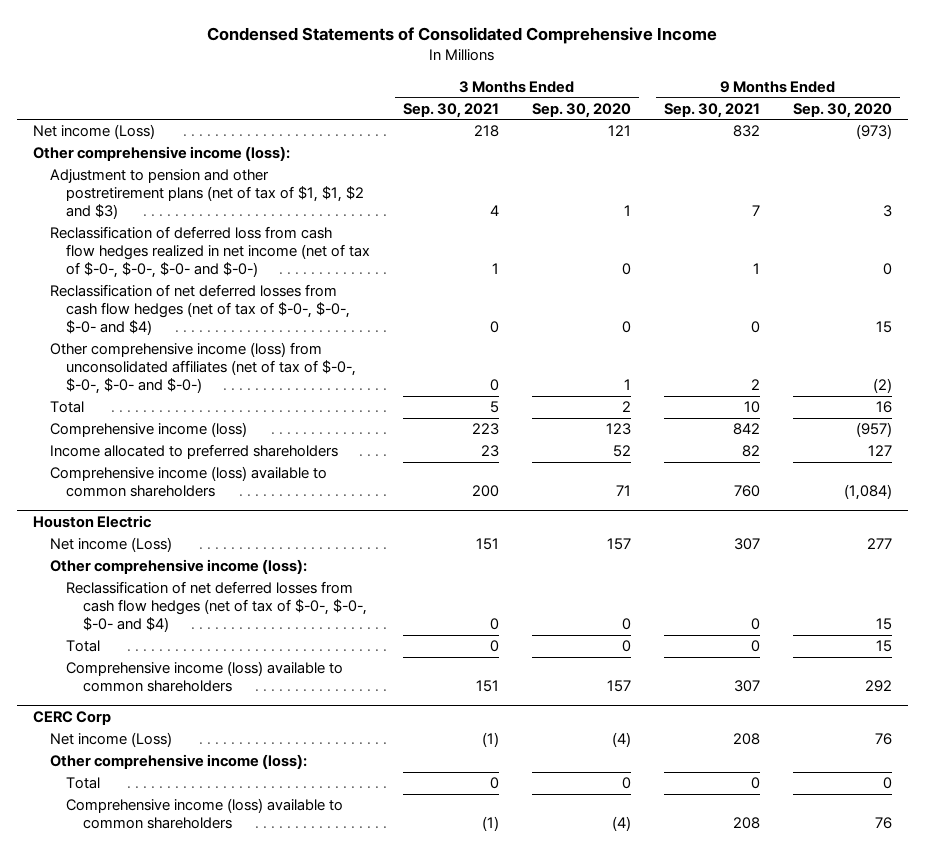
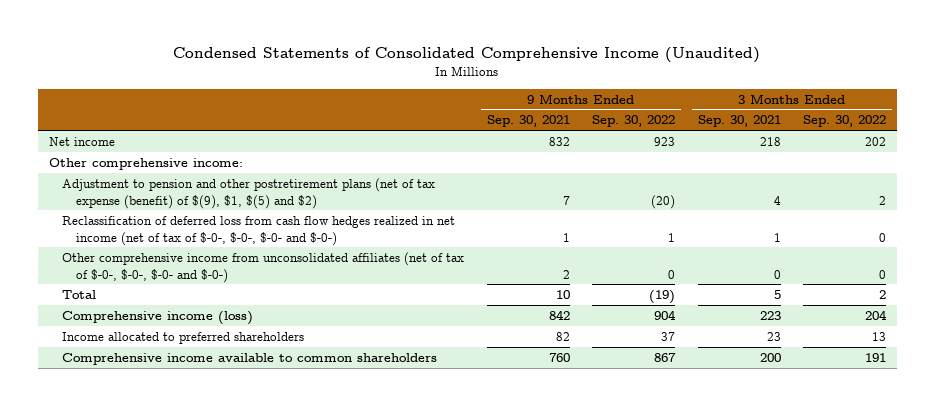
- Condensed Statements of Consolidated Comprehensive Income
+ Condensed Statements of Consolidated Comprehensive Income (Unaudited)
- | 3 Months Ended Sep. 30, 2021 | 3 Months Ended Sep. 30, 2020 | 9 Months Ended Sep. 30, 2021 | 9 Months Ended Sep. 30, 2020
+ | 9 Months Ended Sep. 30, 2021 | 9 Months Ended Sep. 30, 2022 | 3 Months Ended Sep. 30, 2021 | 3 Months Ended Sep. 30, 2022
- Net income (Loss) | 218 | 121 | 832 | (973)
- Other comprehensive income (loss):
- Adjustment to pension and other postretirement plans (net of tax of $1, $1, $2 and $3) | 4 | 1 | 7 | 3
+ Net income | 832 | 923 | 218 | 202
+ Other comprehensive income:
+ Adjustment to pension and other postretirement plans (net of tax expense (benefit) of $(9), $1, $(5) and $2) | 7 | (20) | 4 | 2
- Reclassification of net deferred losses from cash flow hedges (net of tax of $-0-, $-0-, $-0- and $4) | 0 | 0 | 0 | 15
- Other comprehensive income (loss) from unconsolidated affiliates (net of tax of $-0-, $-0-, $-0- and $-0-) | 0 | 1 | 2 | (2)
+ Other comprehensive income from unconsolidated affiliates (net of tax of $-0-, $-0-, $-0- and $-0-) | 2 | 0 | 0 | 0
- Comprehensive income (loss) available to common shareholders | 200 | 71 | 760 | (1,084)
- Houston Electric
- Net income (Loss) | 151 | 157 | 307 | 277
- Other comprehensive income (loss):
- Reclassification of net deferred losses from cash flow hedges (net of tax of $-0-, $-0-, $-0- and $4) | 0 | 0 | 0 | 15
- Total | 0 | 0 | 0 | 15
- Comprehensive income (loss) available to common shareholders | 151 | 157 | 307 | 292
- CERC Corp
- Net income (Loss) | (1) | (4) | 208 | 76
- Other comprehensive income (loss):
- Total | 0 | 0 | 0 | 0
- Comprehensive income (loss) available to common shareholders | (1) | (4) | 208 | 76
+ Comprehensive income available to common shareholders | 760 | 867 | 200 | 191

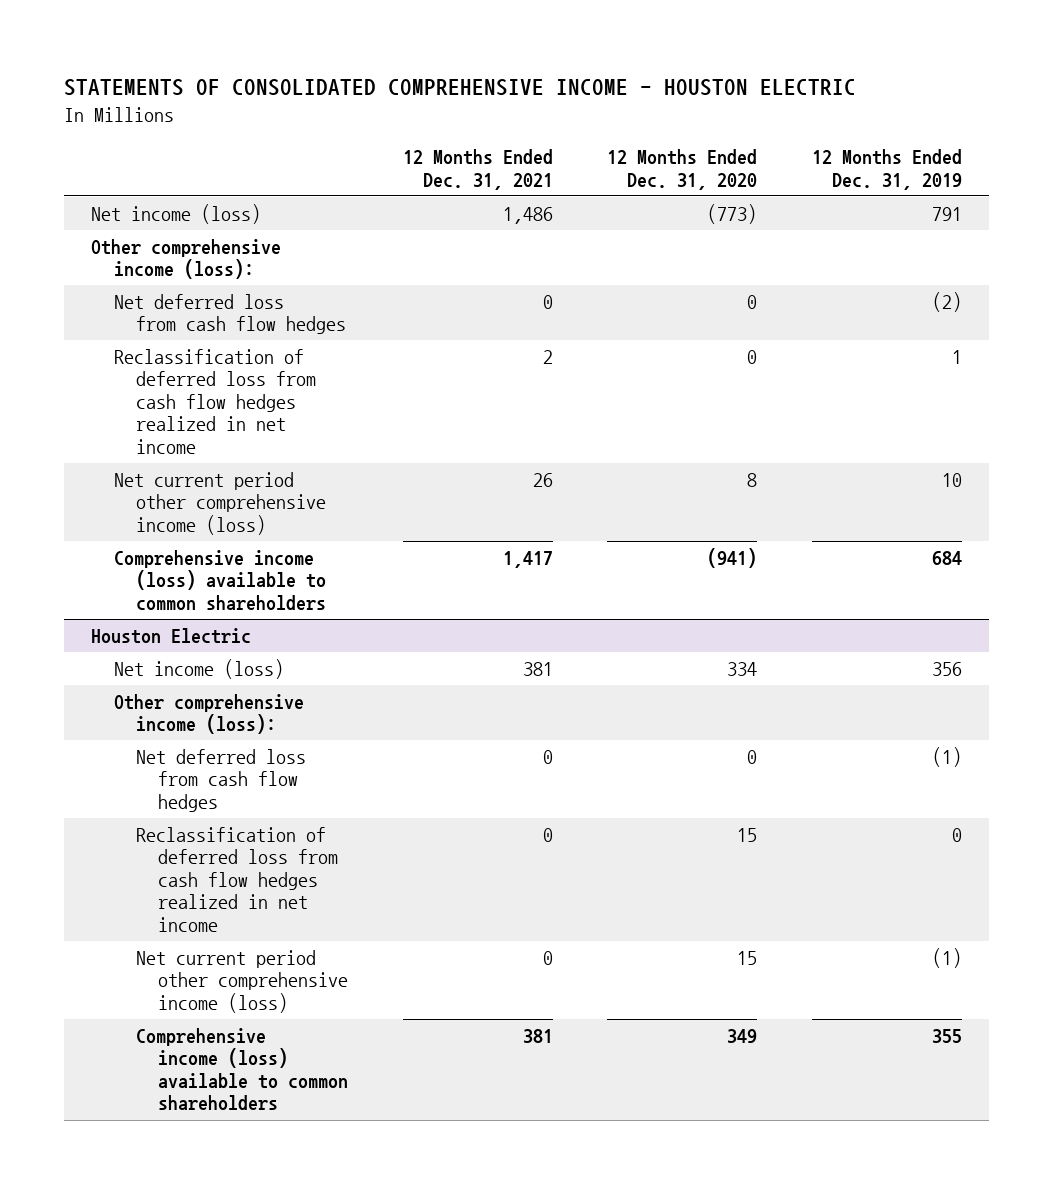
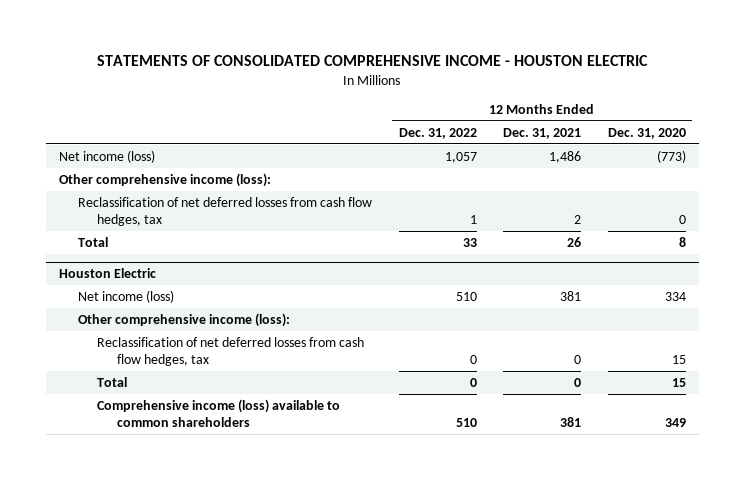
- | 12 Months Ended Dec. 31, 2021 | 12 Months Ended Dec. 31, 2020 | 12 Months Ended Dec. 31, 2019
+ | 12 Months Ended Dec. 31, 2022 | 12 Months Ended Dec. 31, 2021 | 12 Months Ended Dec. 31, 2020
- Net deferred loss from cash flow hedges | 0 | 0 | (2)
- Reclassification of deferred loss from cash flow hedges realized in net income | 2 | 0 | 1
- Net current period other comprehensive income (loss) | 26 | 8 | 10
- Comprehensive income (loss) available to common shareholders | 1,417 | (941) | 684
+ Reclassification of net deferred losses from cash flow hedges, tax | 1 | 2 | 0
+ Total | 33 | 26 | 8
@ Houston Electric
- Net deferred loss from cash flow hedges | 0 | 0 | (1)
- Reclassification of deferred loss from cash flow hedges realized in net income | 0 | 15 | 0
- Net current period other comprehensive income (loss) | 0 | 15 | (1)
+ Reclassification of net deferred losses from cash flow hedges, tax | 0 | 0 | 15
+ Total | 0 | 0 | 15

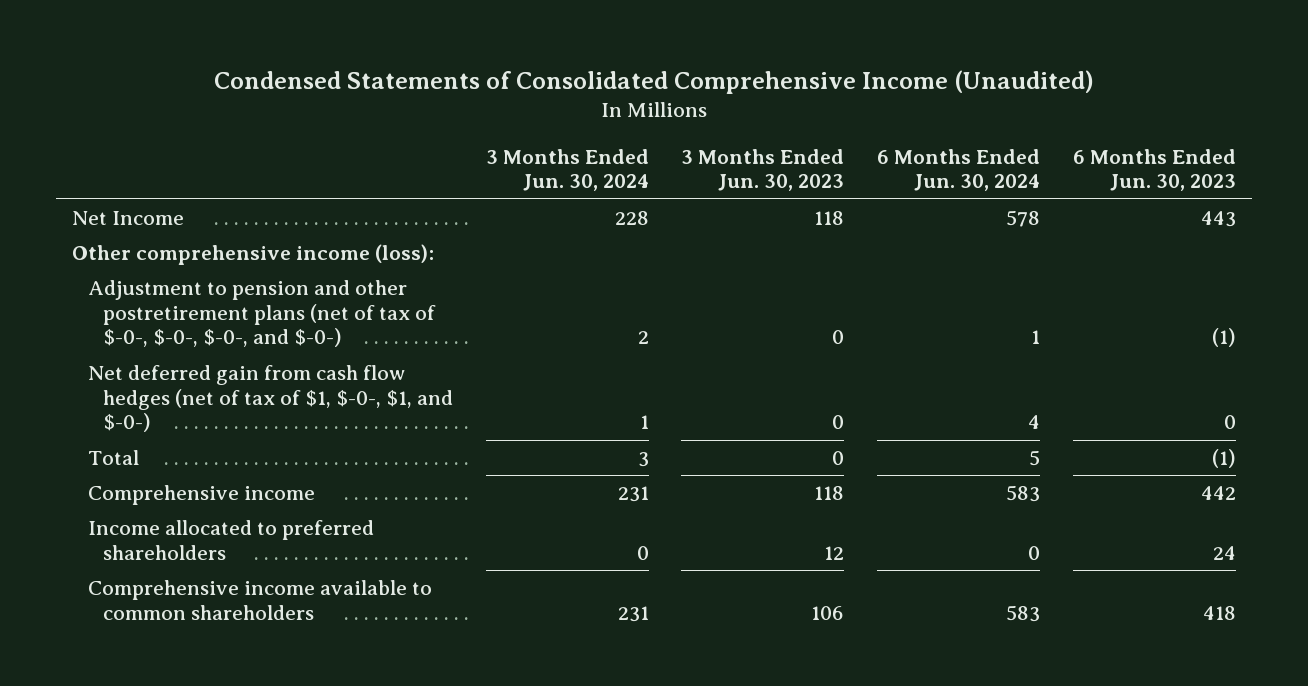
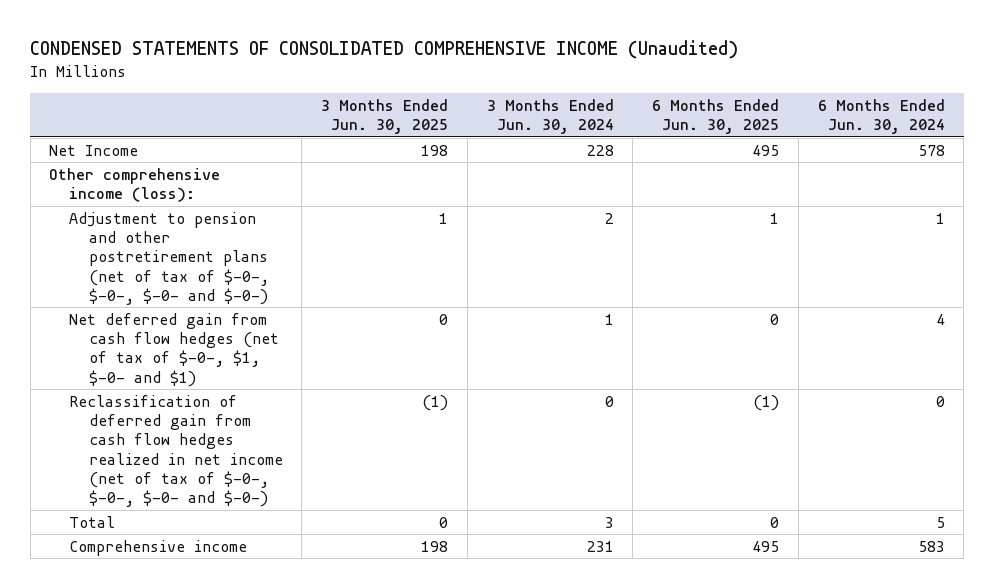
- Condensed Statements of Consolidated Comprehensive Income (Unaudited)
+ CONDENSED STATEMENTS OF CONSOLIDATED COMPREHENSIVE INCOME (Unaudited)
- | 3 Months Ended Jun. 30, 2024 | 3 Months Ended Jun. 30, 2023 | 6 Months Ended Jun. 30, 2024 | 6 Months Ended Jun. 30, 2023
+ | 3 Months Ended Jun. 30, 2025 | 3 Months Ended Jun. 30, 2024 | 6 Months Ended Jun. 30, 2025 | 6 Months Ended Jun. 30, 2024
- Adjustment to pension and other postretirement plans (net of tax of $-0-, $-0-, $-0-, and $-0-) | 2 | 0 | 1 | (1)
- Net deferred gain from cash flow hedges (net of tax of $1, $-0-, $1, and $-0-) | 1 | 0 | 4 | 0
+ Adjustment to pension and other postretirement plans (net of tax of $-0-, $-0-, $-0- and $-0-) | 1 | 2 | 1 | 1
+ Net deferred gain from cash flow hedges (net of tax of $-0-, $1, $-0- and $1) | 0 | 1 | 0 | 4
+ Reclassification of deferred gain from cash flow hedges realized in net income (net of tax of $-0-, $-0-, $-0- and $-0-) | (1) | 0 | (1) | 0
- Income allocated to preferred shareholders | 0 | 12 | 0 | 24
- Comprehensive income available to common shareholders | 231 | 106 | 583 | 418

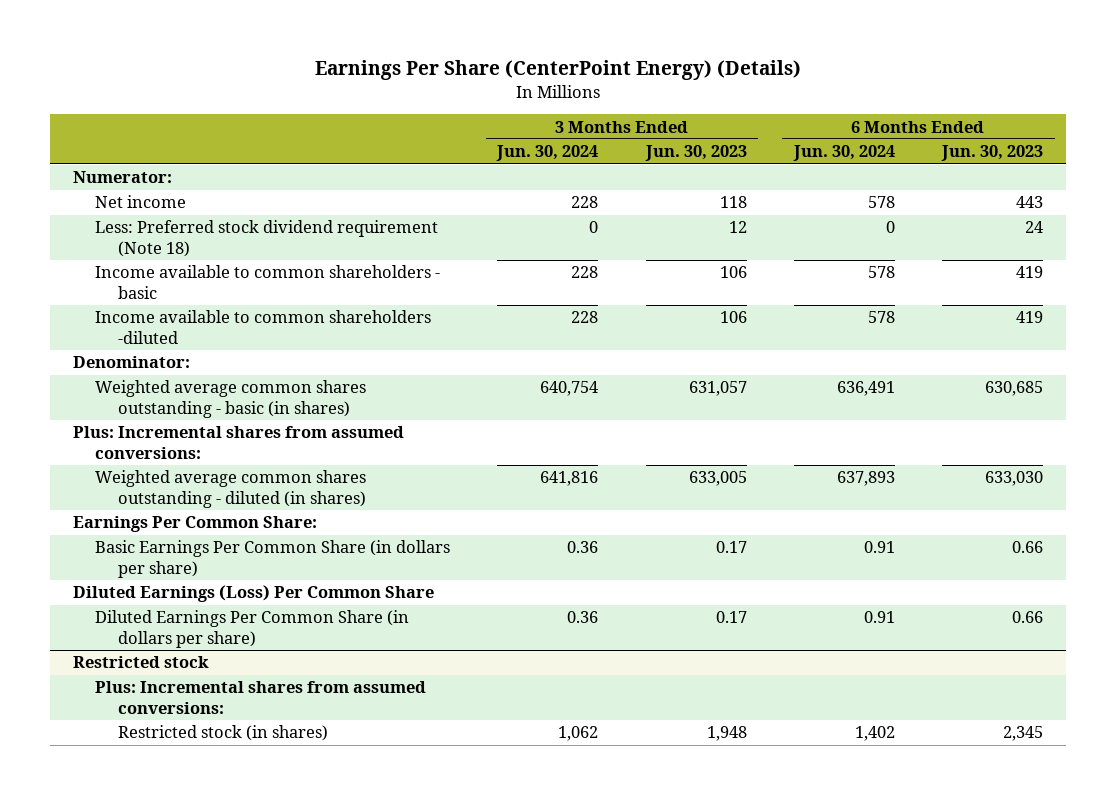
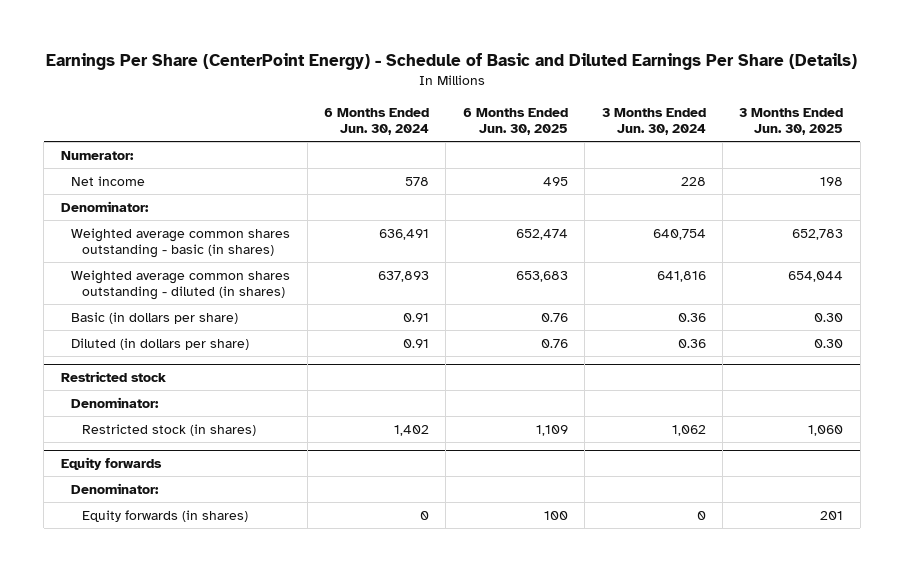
- Earnings Per Share (CenterPoint Energy) (Details)
+ Earnings Per Share (CenterPoint Energy) - Schedule of Basic and Diluted Earnings Per Share (Details)
- | 3 Months Ended Jun. 30, 2024 | 3 Months Ended Jun. 30, 2023 | 6 Months Ended Jun. 30, 2024 | 6 Months Ended Jun. 30, 2023
+ | 6 Months Ended Jun. 30, 2024 | 6 Months Ended Jun. 30, 2025 | 3 Months Ended Jun. 30, 2024 | 3 Months Ended Jun. 30, 2025
- Less: Preferred stock dividend requirement (Note 18) | 0 | 12 | 0 | 24
- Income available to common shareholders - basic | 228 | 106 | 578 | 419
- Income available to common shareholders -diluted | 228 | 106 | 578 | 419
- Plus: Incremental shares from assumed conversions:
- Earnings Per Common Share:
- Basic Earnings Per Common Share (in dollars per share) | 0.36 | 0.17 | 0.91 | 0.66
- Diluted Earnings (Loss) Per Common Share
- Diluted Earnings Per Common Share (in dollars per share) | 0.36 | 0.17 | 0.91 | 0.66
+ Basic (in dollars per share) | 0.91 | 0.76 | 0.36 | 0.30
+ Diluted (in dollars per share) | 0.91 | 0.76 | 0.36 | 0.30
@ Restricted stock
- Plus: Incremental shares from assumed conversions:
+ Denominator:
+ Equity forwards
+ Denominator:
+ Equity forwards (in shares) | 0 | 100 | 0 | 201

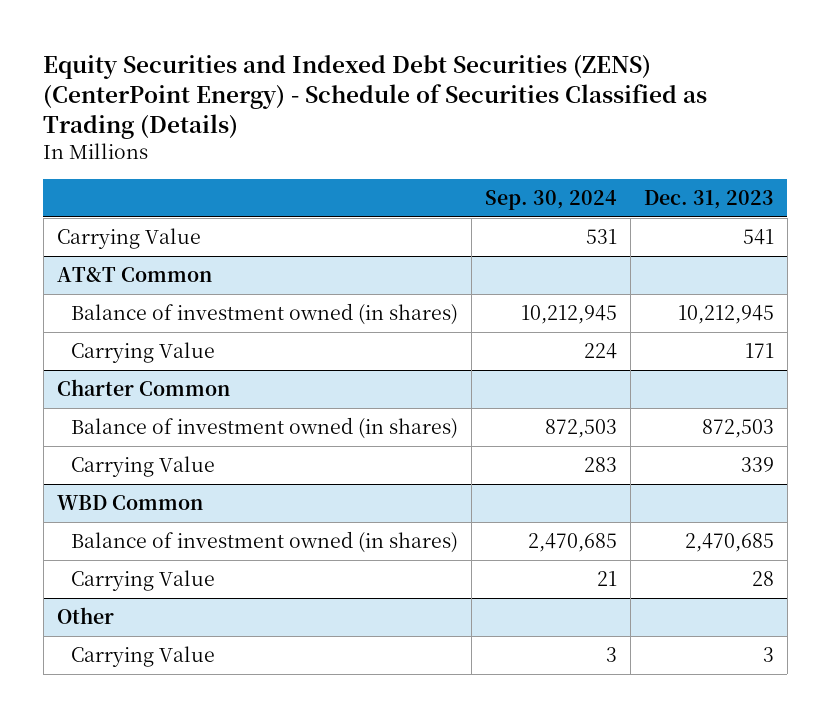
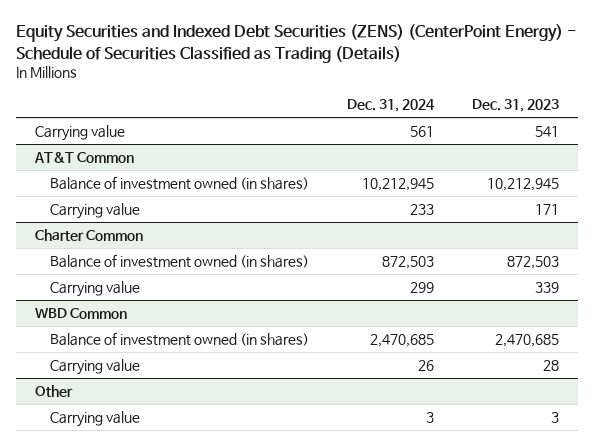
- | Sep. 30, 2024 | Dec. 31, 2023
+ | Dec. 31, 2024 | Dec. 31, 2023
- Carrying Value | 531 | 541
+ Carrying value | 561 | 541
@ AT&T Common
- Carrying Value | 224 | 171
+ Carrying value | 233 | 171
@ Charter Common
- Carrying Value | 283 | 339
+ Carrying value | 299 | 339
@ WBD Common
- Carrying Value | 21 | 28
+ Carrying value | 26 | 28
@ Other
- Carrying Value | 3 | 3
+ Carrying value | 3 | 3

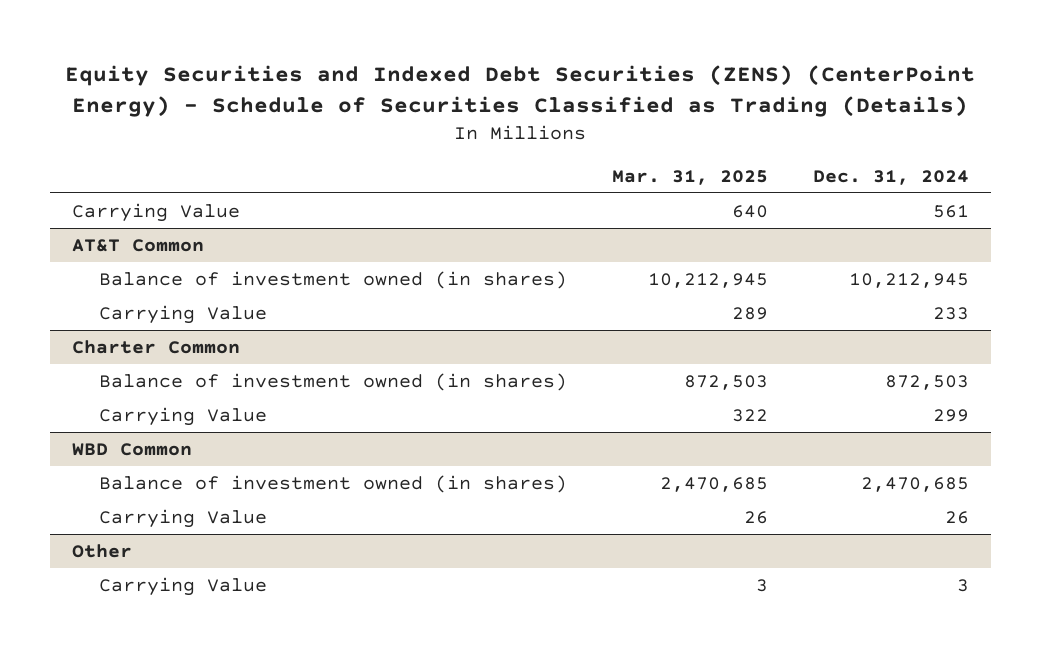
- | Dec. 31, 2024 | Dec. 31, 2023
+ | Mar. 31, 2025 | Dec. 31, 2024
- Carrying value | 561 | 541
+ Carrying Value | 640 | 561
@ AT&T Common
- Carrying value | 233 | 171
+ Carrying Value | 289 | 233
@ Charter Common
- Carrying value | 299 | 339
+ Carrying Value | 322 | 299
@ WBD Common
- Carrying value | 26 | 28
+ Carrying Value | 26 | 26
@ Other
- Carrying value | 3 | 3
+ Carrying Value | 3 | 3

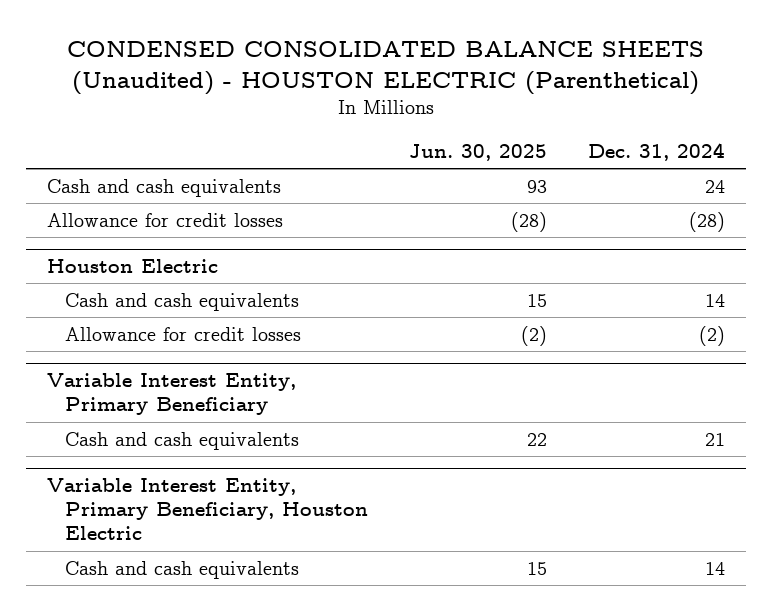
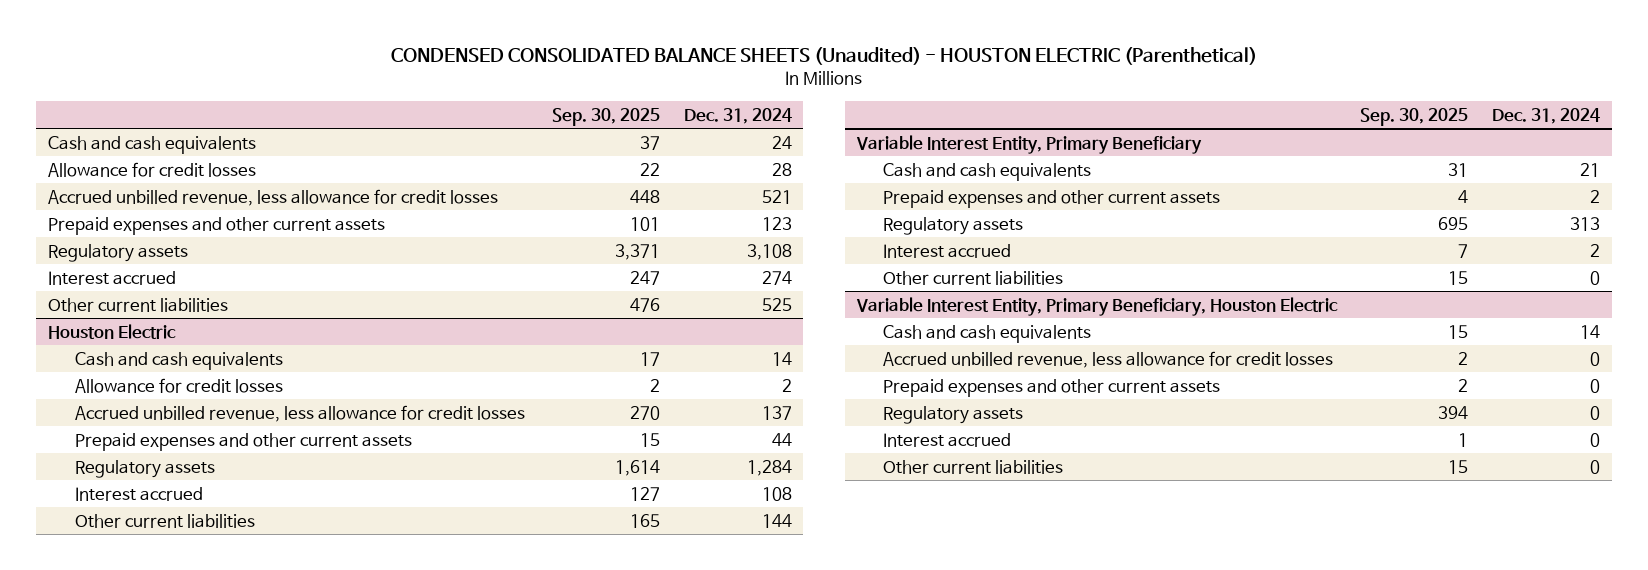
- | Jun. 30, 2025 | Dec. 31, 2024
+ | Sep. 30, 2025 | Dec. 31, 2024
- Allowance for credit losses | (28) | (28)
+ Allowance for credit losses | 22 | 28
+ Accrued unbilled revenue, less allowance for credit losses | 448 | 521
+ Prepaid expenses and other current assets | 101 | 123
+ Regulatory assets | 3,371 | 3,108
+ Interest accrued | 247 | 274
+ Other current liabilities | 476 | 525
@ Houston Electric
- Allowance for credit losses | (2) | (2)
+ Allowance for credit losses | 2 | 2
+ Accrued unbilled revenue, less allowance for credit losses | 270 | 137
+ Prepaid expenses and other current assets | 15 | 44
+ Regulatory assets | 1,614 | 1,284
+ Interest accrued | 127 | 108
+ Other current liabilities | 165 | 144
@ Variable Interest Entity, Primary Beneficiary
+ Prepaid expenses and other current assets | 4 | 2
+ Regulatory assets | 695 | 313
+ Interest accrued | 7 | 2
+ Other current liabilities | 15 | 0
@ Variable Interest Entity, Primary Beneficiary, Houston Electric
+ Accrued unbilled revenue, less allowance for credit losses | 2 | 0
+ Prepaid expenses and other current assets | 2 | 0
+ Regulatory assets | 394 | 0
+ Interest accrued | 1 | 0
+ Other current liabilities | 15 | 0

